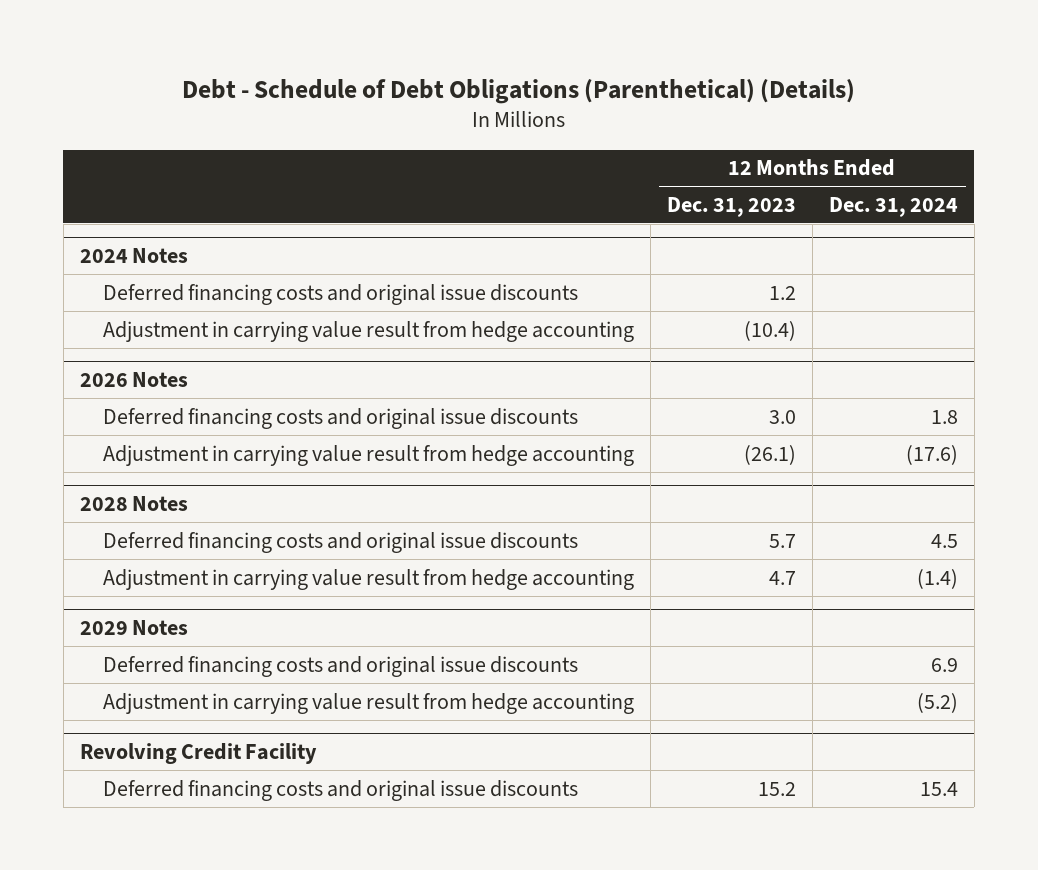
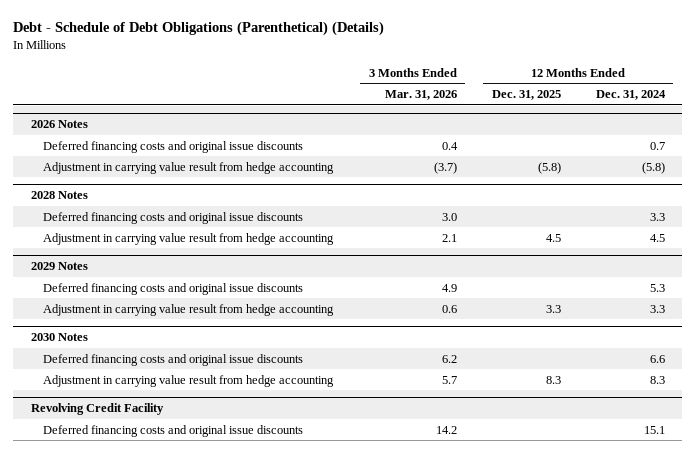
- | 12 Months Ended Dec. 31, 2023 | 12 Months Ended Dec. 31, 2024
+ | 3 Months Ended Mar. 31, 2026 | 12 Months Ended Dec. 31, 2025 | 12 Months Ended Dec. 31, 2024
- 2024 Notes
- Deferred financing costs and original issue discounts | 1.2 |
- Adjustment in carrying value result from hedge accounting | (10.4) |
@ 2026 Notes
- Deferred financing costs and original issue discounts | 3.0 | 1.8
- Adjustment in carrying value result from hedge accounting | (26.1) | (17.6)
+ Deferred financing costs and original issue discounts | 0.4 | | 0.7
+ Adjustment in carrying value result from hedge accounting | (3.7) | (5.8) | (5.8)
@ 2028 Notes
- Deferred financing costs and original issue discounts | 5.7 | 4.5
- Adjustment in carrying value result from hedge accounting | 4.7 | (1.4)
+ Deferred financing costs and original issue discounts | 3.0 | | 3.3
+ Adjustment in carrying value result from hedge accounting | 2.1 | 4.5 | 4.5
@ 2029 Notes
- Deferred financing costs and original issue discounts | | 6.9
- Adjustment in carrying value result from hedge accounting | | (5.2)
+ Deferred financing costs and original issue discounts | 4.9 | | 5.3
+ Adjustment in carrying value result from hedge accounting | 0.6 | 3.3 | 3.3
+ 2030 Notes
+ Deferred financing costs and original issue discounts | 6.2 | | 6.6
+ Adjustment in carrying value result from hedge accounting | 5.7 | 8.3 | 8.3
@ Revolving Credit Facility
- Deferred financing costs and original issue discounts | 15.2 | 15.4
+ Deferred financing costs and original issue discounts | 14.2 | | 15.1

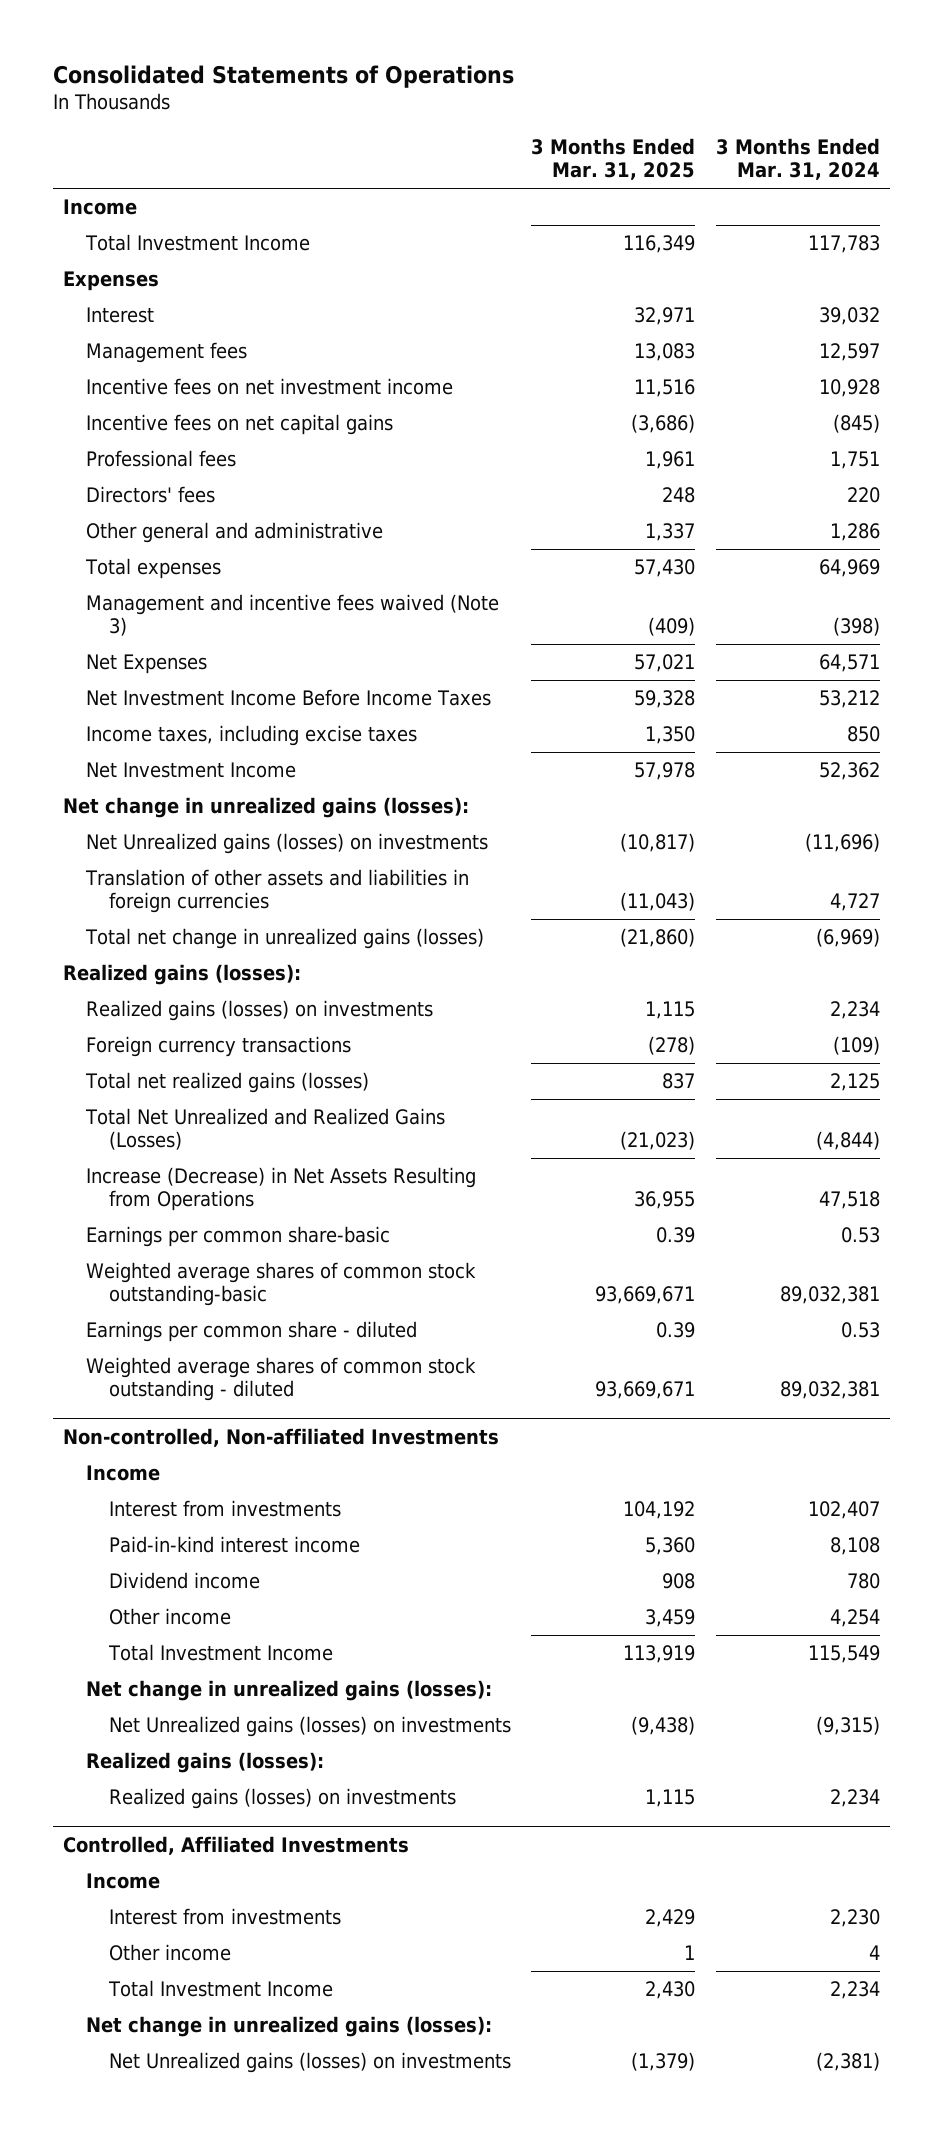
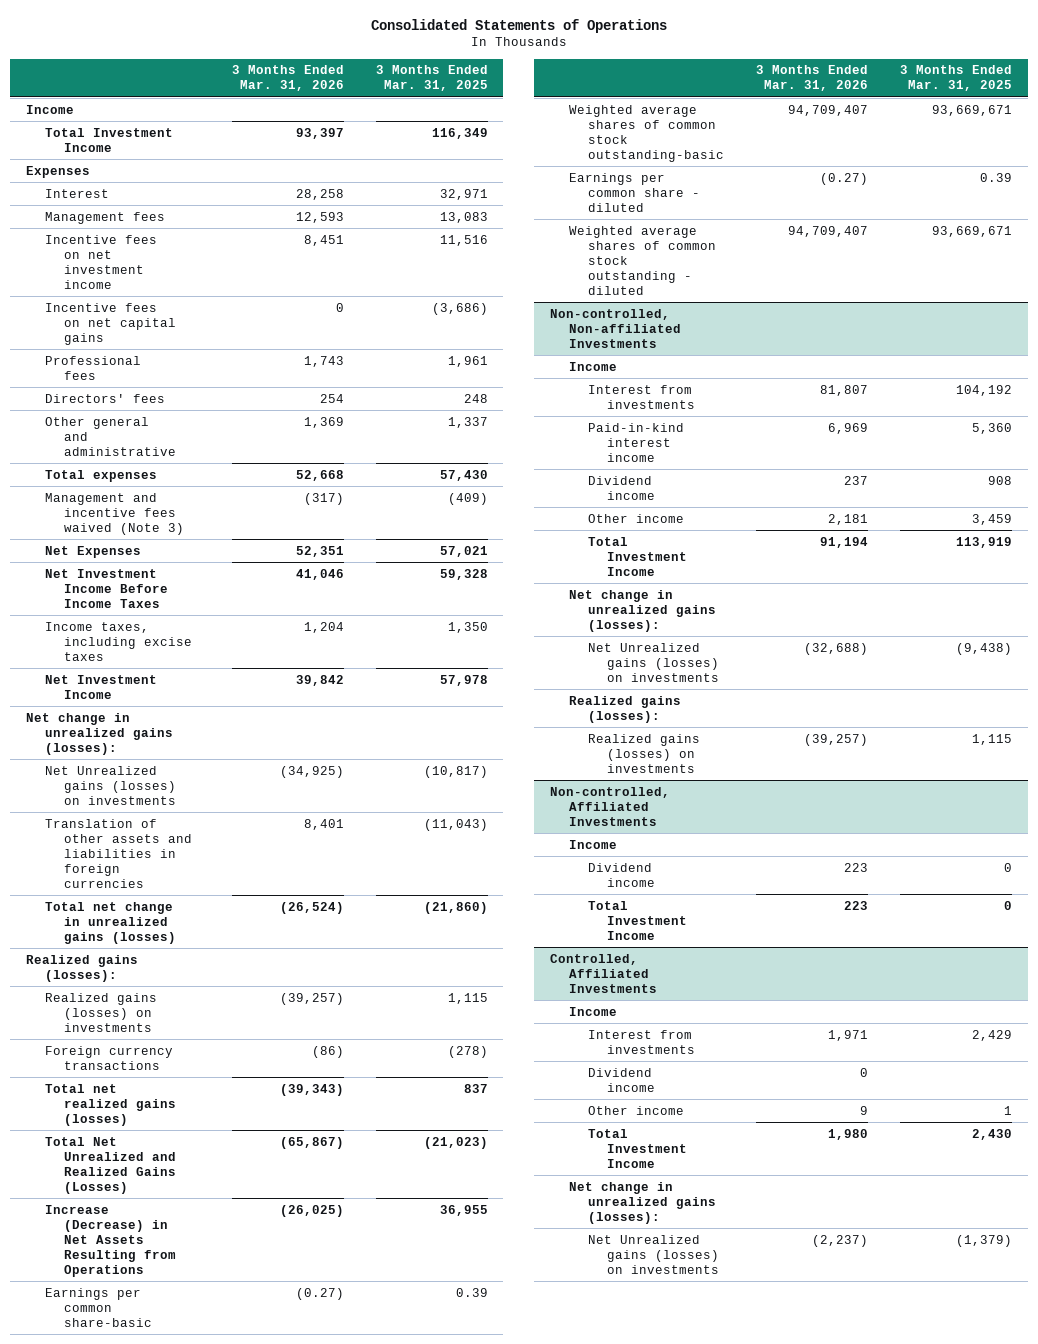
- | 3 Months Ended Mar. 31, 2025 | 3 Months Ended Mar. 31, 2024
+ | 3 Months Ended Mar. 31, 2026 | 3 Months Ended Mar. 31, 2025
+ Non-controlled, Affiliated Investments
+ Income
+ Dividend income | 223 | 0
+ Total Investment Income | 223 | 0
@ Controlled, Affiliated Investments
+ Dividend income | 0 |

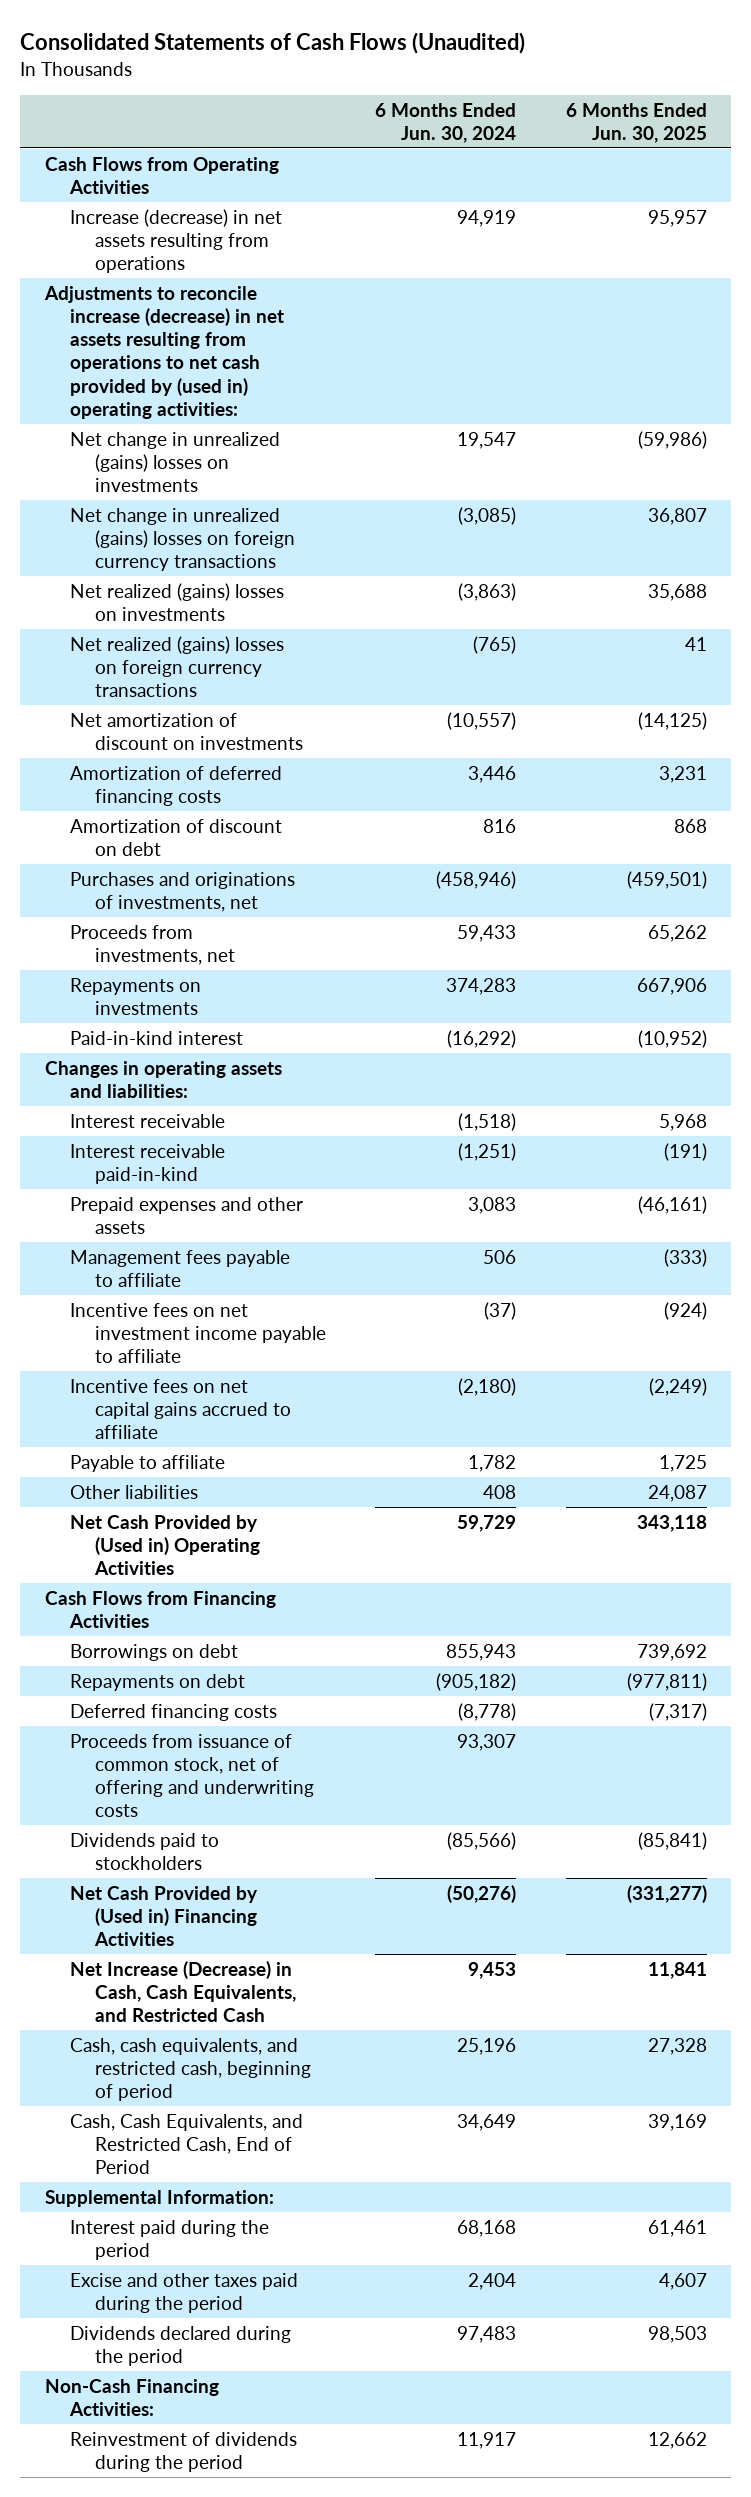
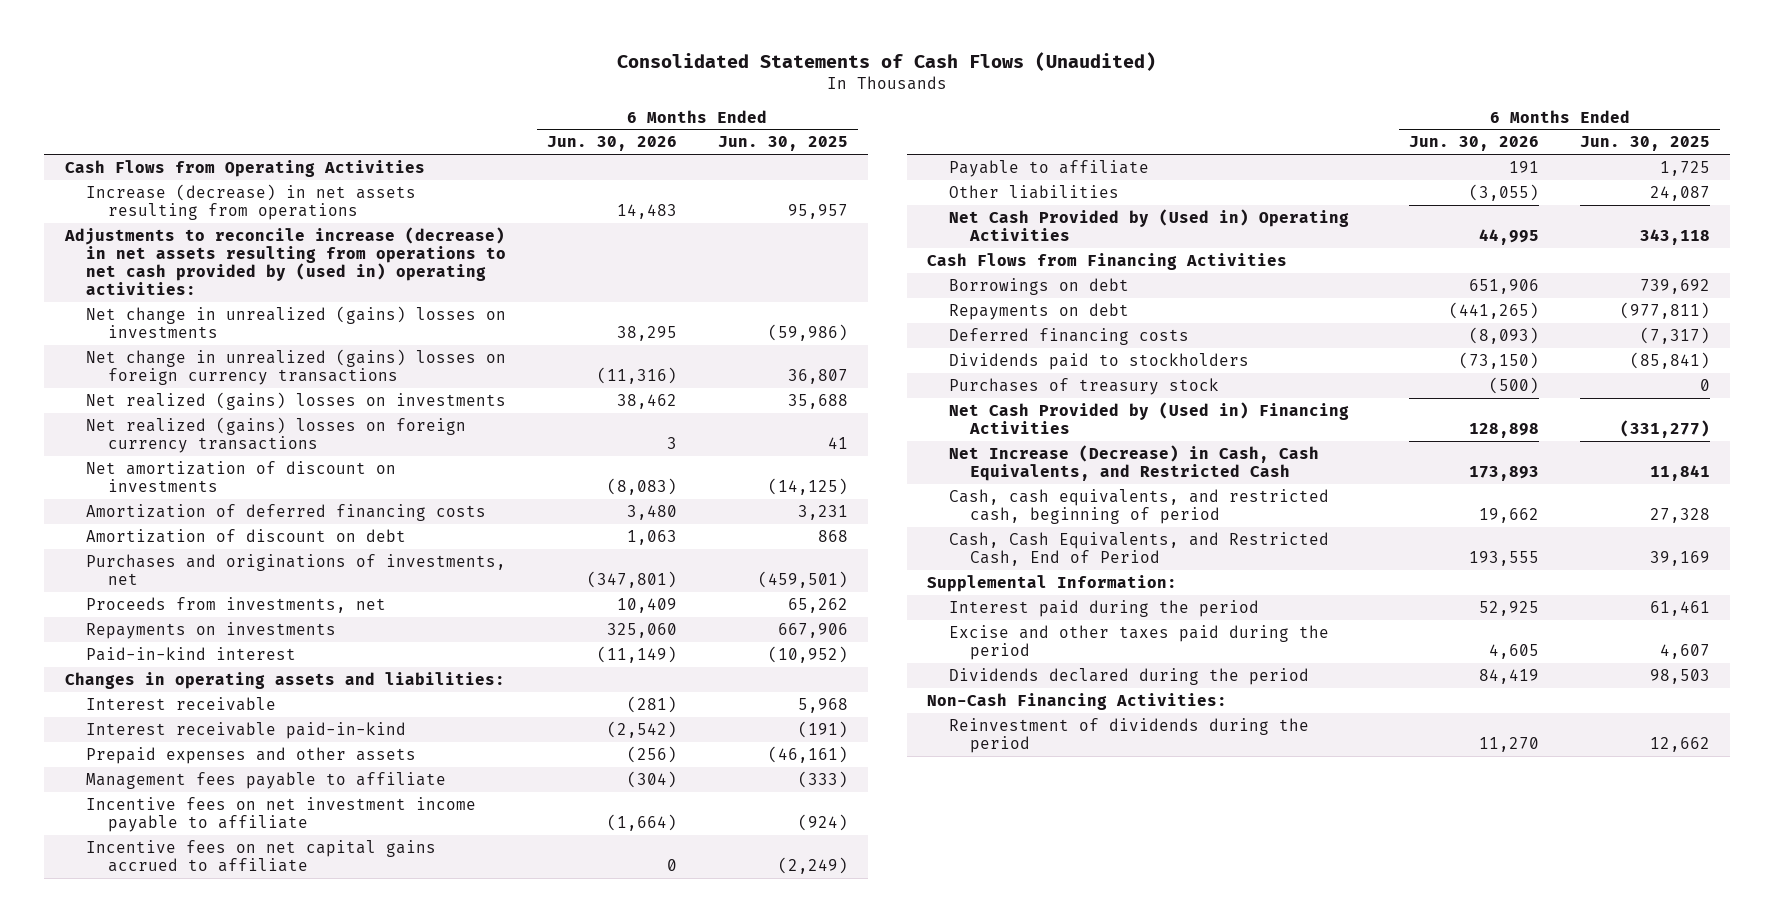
- | 6 Months Ended Jun. 30, 2024 | 6 Months Ended Jun. 30, 2025
+ | 6 Months Ended Jun. 30, 2026 | 6 Months Ended Jun. 30, 2025
- Proceeds from issuance of common stock, net of offering and underwriting costs | 93,307 |
+ Purchases of treasury stock | (500) | 0

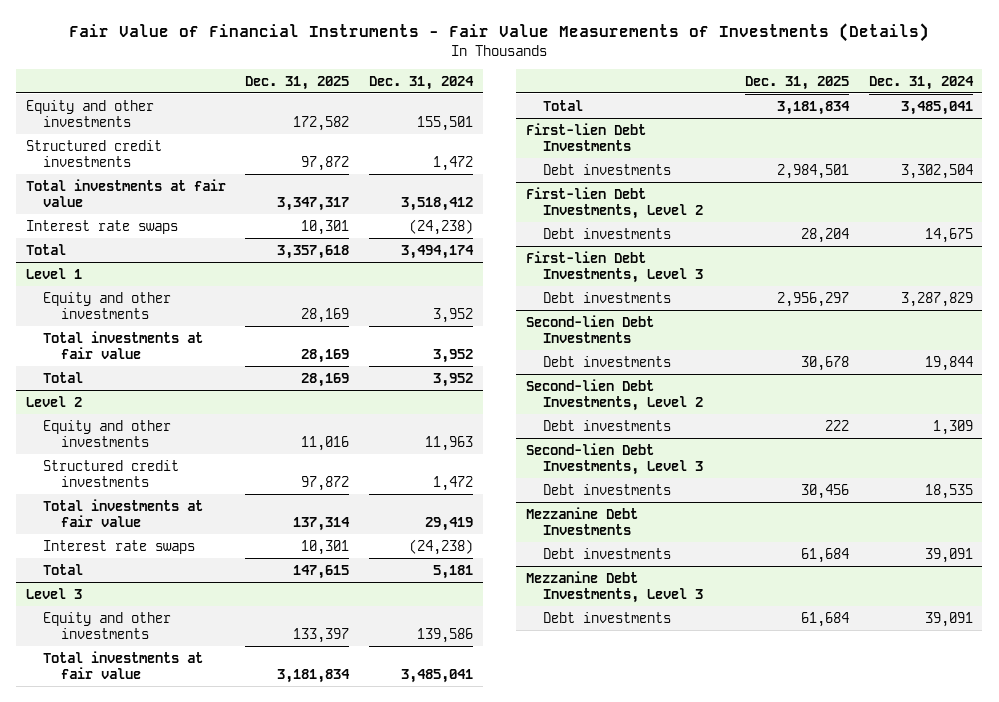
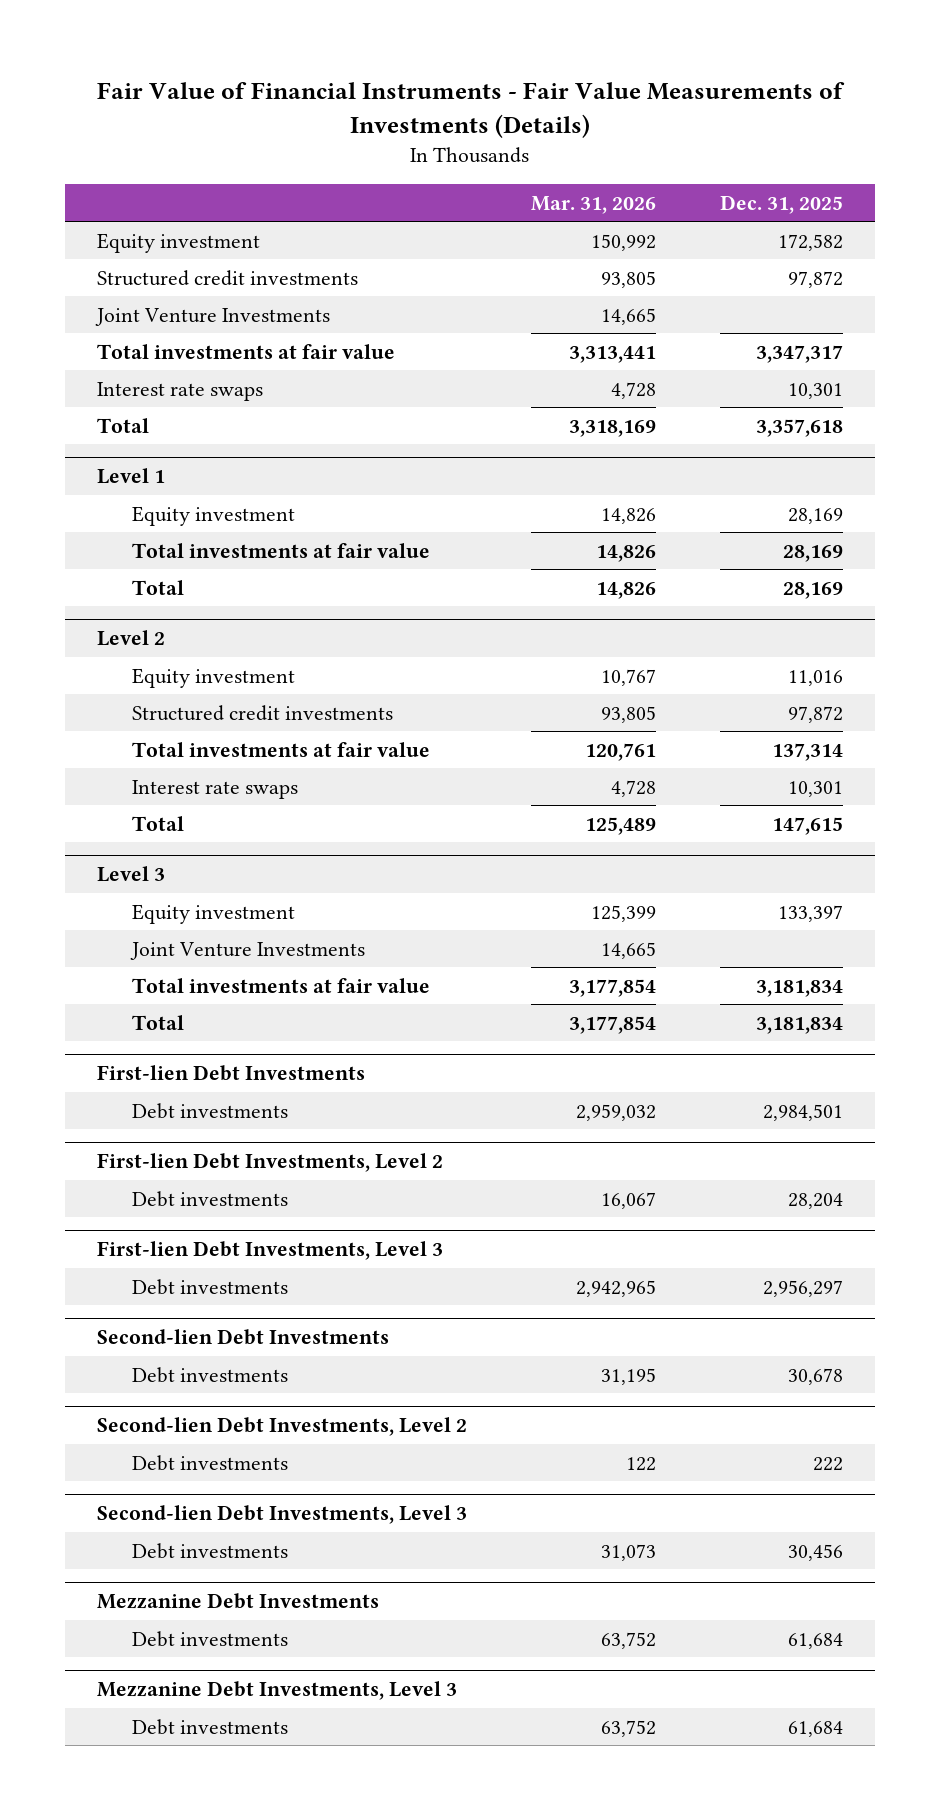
- | Dec. 31, 2025 | Dec. 31, 2024
+ | Mar. 31, 2026 | Dec. 31, 2025
- Equity and other investments | 172,582 | 155,501
+ Equity investment | 150,992 | 172,582
+ Joint Venture Investments | 14,665 |
@ Level 1
- Equity and other investments | 28,169 | 3,952
+ Equity investment | 14,826 | 28,169
@ Level 2
- Equity and other investments | 11,016 | 11,963
+ Equity investment | 10,767 | 11,016
@ Level 3
- Equity and other investments | 133,397 | 139,586
+ Equity investment | 125,399 | 133,397
+ Joint Venture Investments | 14,665 |

